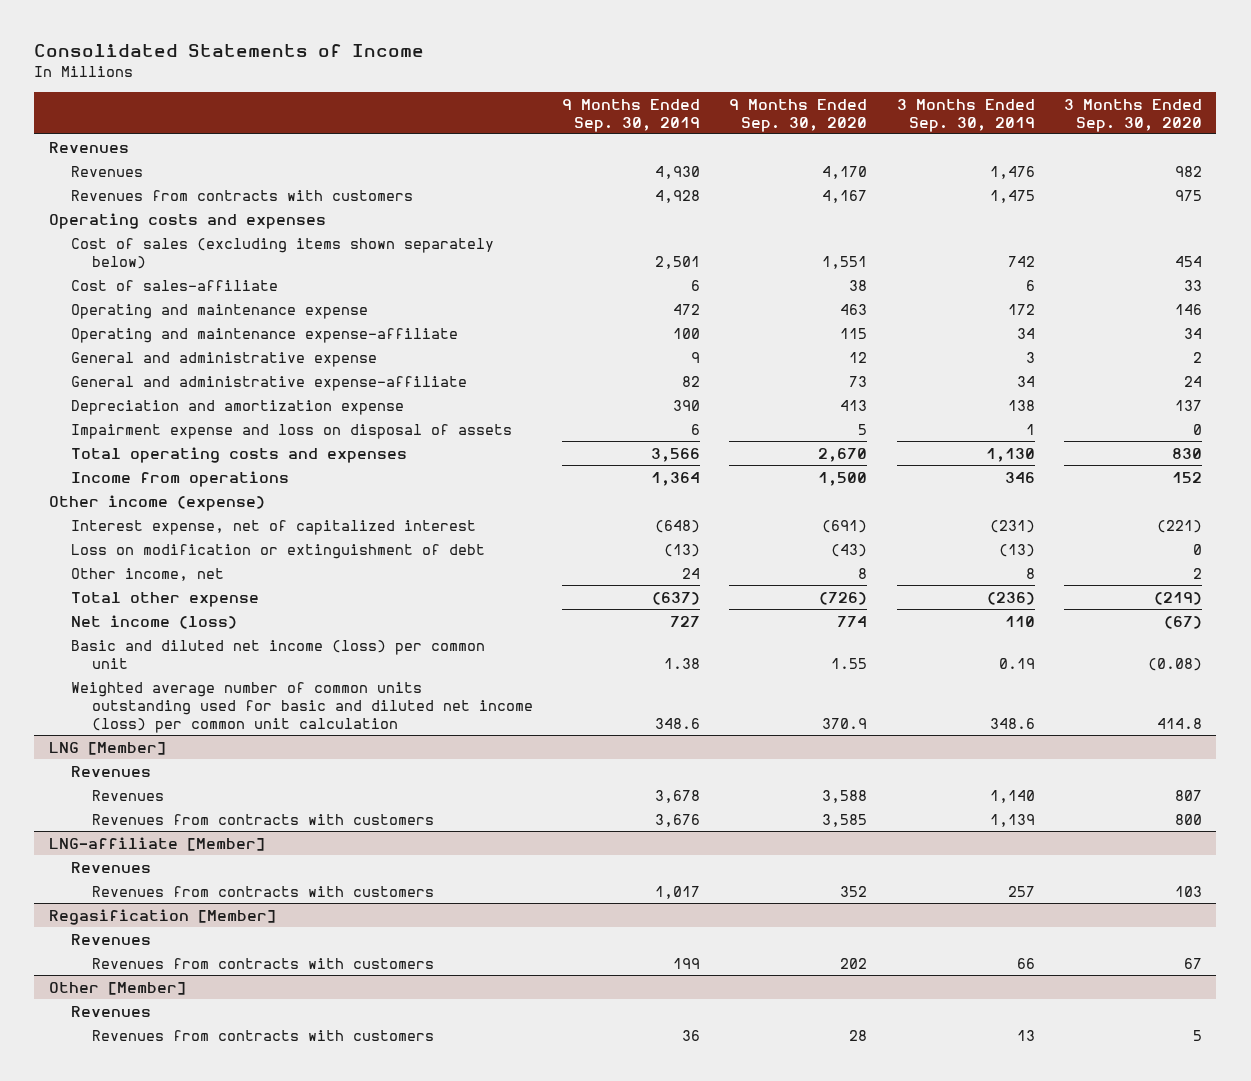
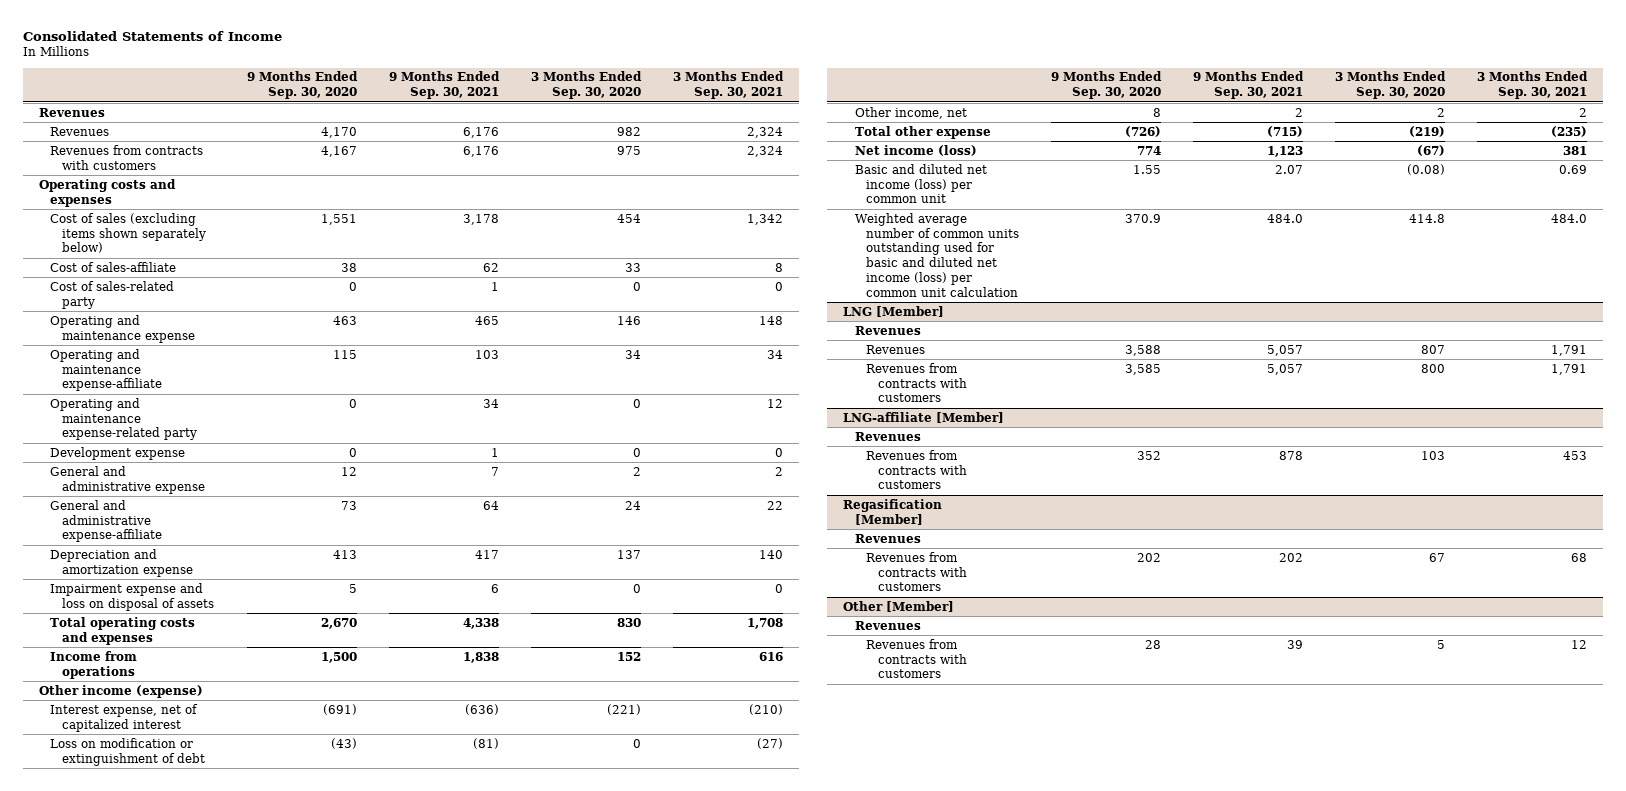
- | 9 Months Ended Sep. 30, 2019 | 9 Months Ended Sep. 30, 2020 | 3 Months Ended Sep. 30, 2019 | 3 Months Ended Sep. 30, 2020
+ | 9 Months Ended Sep. 30, 2020 | 9 Months Ended Sep. 30, 2021 | 3 Months Ended Sep. 30, 2020 | 3 Months Ended Sep. 30, 2021
+ Cost of sales-related party | 0 | 1 | 0 | 0
+ Operating and maintenance expense-related party | 0 | 34 | 0 | 12
+ Development expense | 0 | 1 | 0 | 0

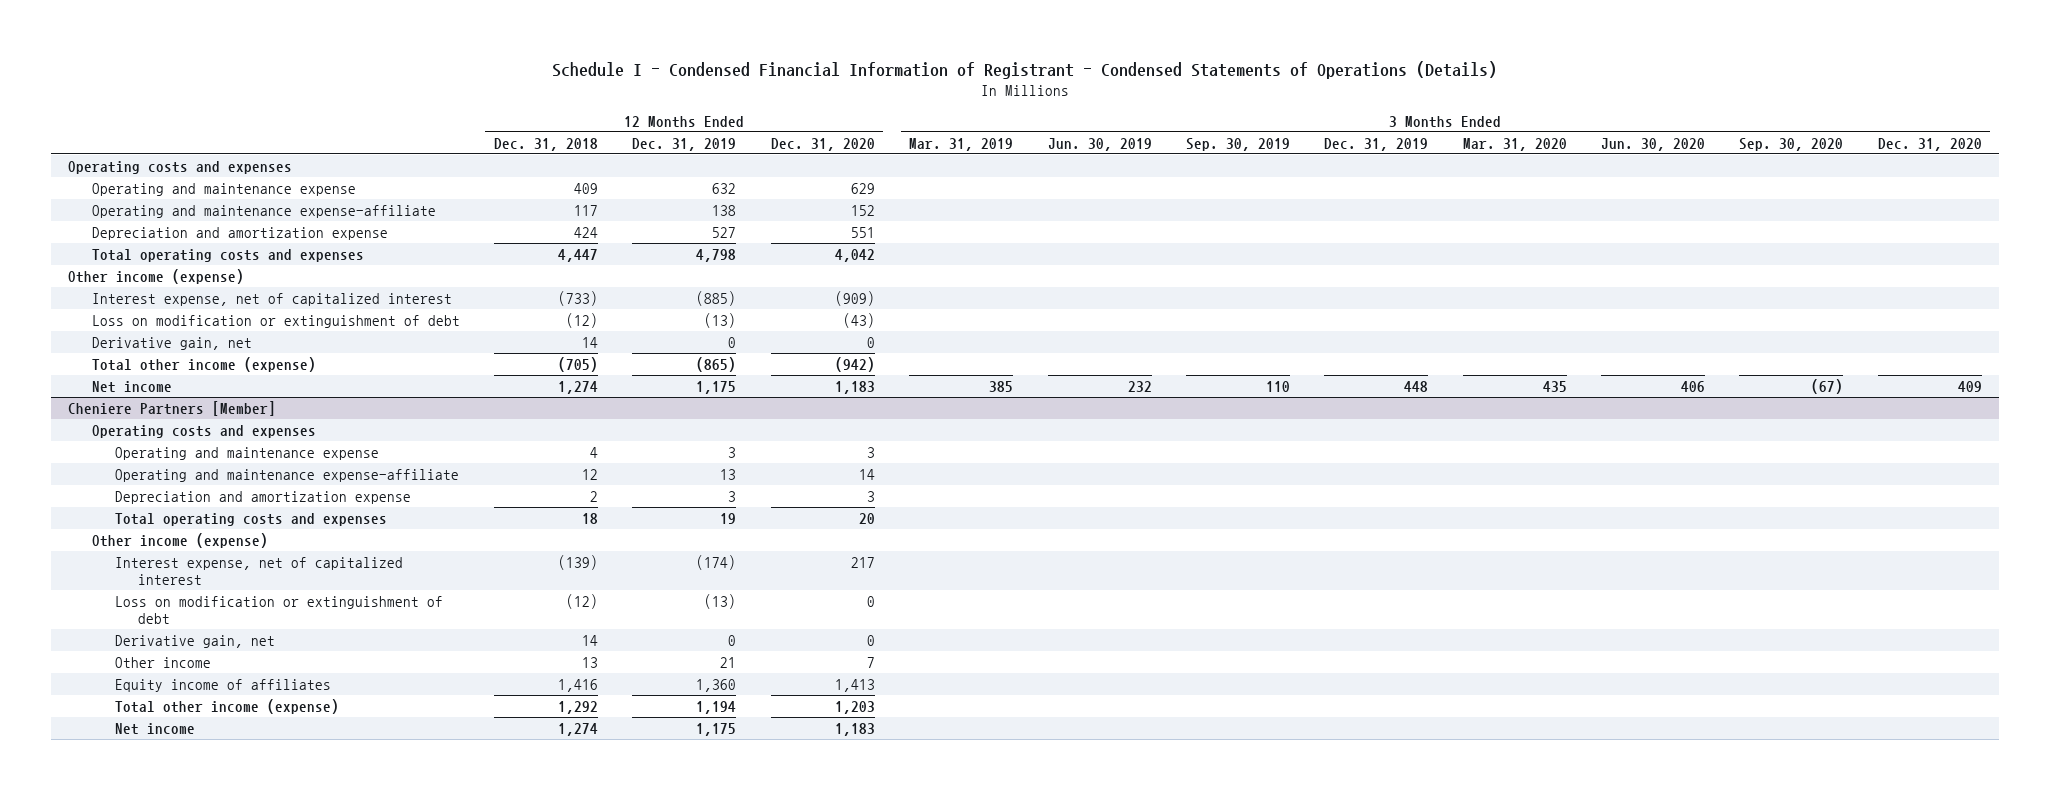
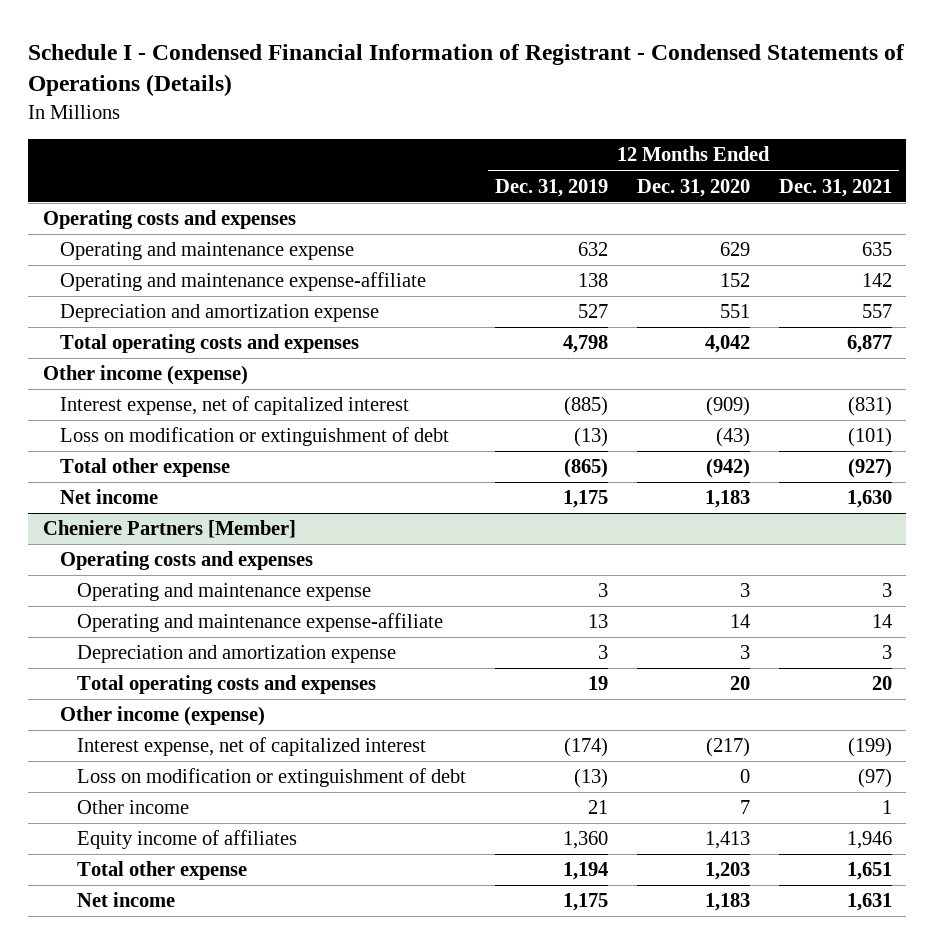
- | 12 Months Ended Dec. 31, 2018 | 12 Months Ended Dec. 31, 2019 | 12 Months Ended Dec. 31, 2020 | 3 Months Ended Mar. 31, 2019 | 3 Months Ended Jun. 30, 2019 | 3 Months Ended Sep. 30, 2019 | 3 Months Ended Dec. 31, 2019 | 3 Months Ended Mar. 31, 2020 | 3 Months Ended Jun. 30, 2020 | 3 Months Ended Sep. 30, 2020 | 3 Months Ended Dec. 31, 2020
+ | 12 Months Ended Dec. 31, 2019 | 12 Months Ended Dec. 31, 2020 | 12 Months Ended Dec. 31, 2021
- Derivative gain, net | 14 | 0 | 0 | | | | | | | |
- Total other income (expense) | (705) | (865) | (942) | | | | | | | |
+ Total other expense | (865) | (942) | (927)
@ Cheniere Partners [Member]
- Interest expense, net of capitalized interest | (139) | (174) | 217 | | | | | | | |
+ Interest expense, net of capitalized interest | (174) | (217) | (199)
- Derivative gain, net | 14 | 0 | 0 | | | | | | | |
- Total other income (expense) | 1,292 | 1,194 | 1,203 | | | | | | | |
+ Total other expense | 1,194 | 1,203 | 1,651

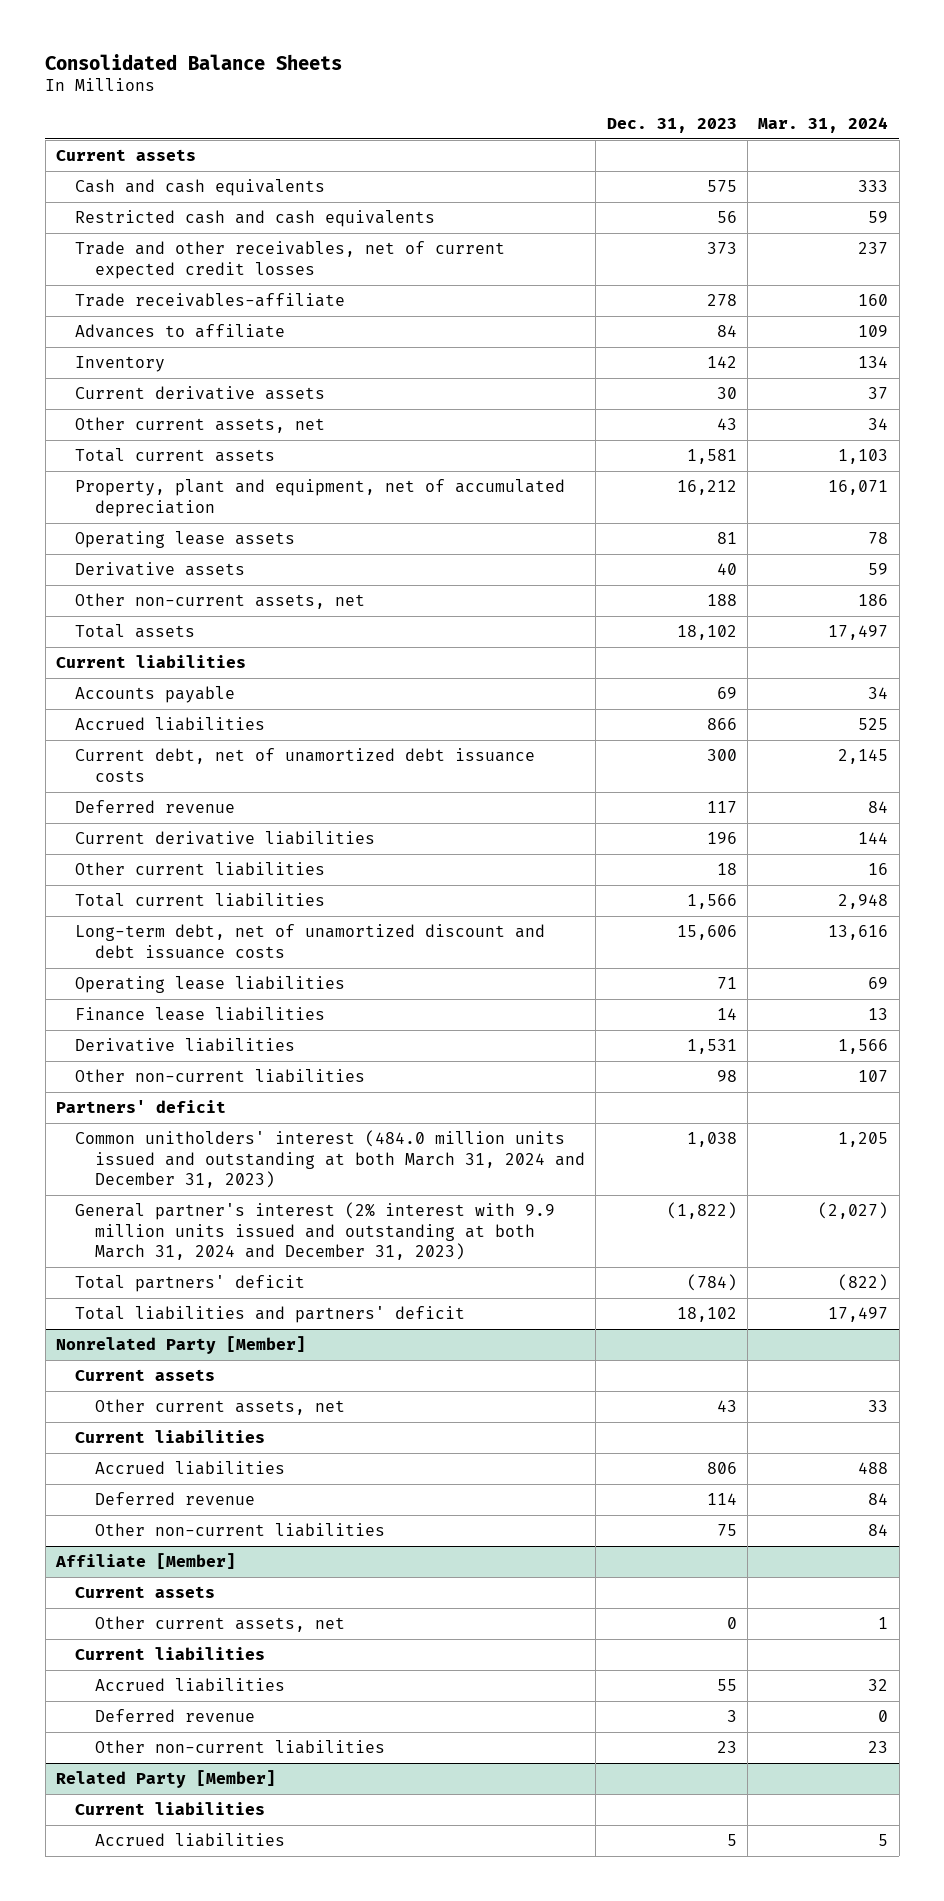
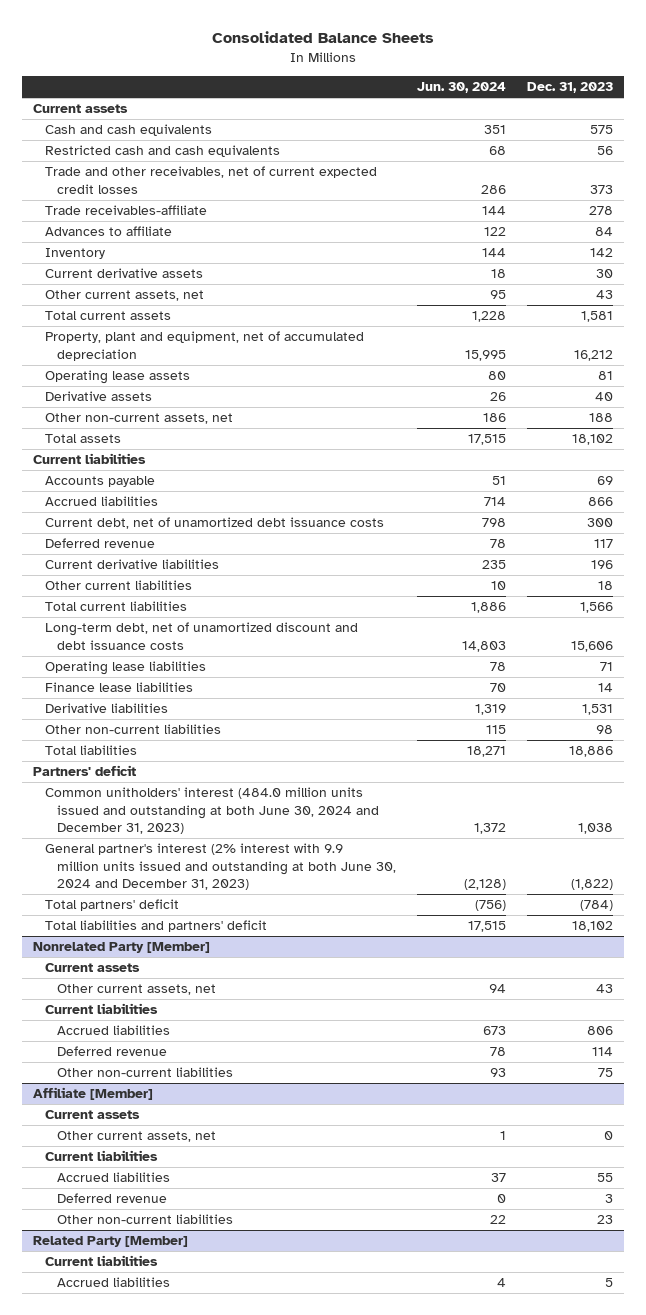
- | Dec. 31, 2023 | Mar. 31, 2024
+ | Jun. 30, 2024 | Dec. 31, 2023
+ Total liabilities | 18,271 | 18,886
- Common unitholders' interest (484.0 million units issued and outstanding at both March 31, 2024 and December 31, 2023) | 1,038 | 1,205
- General partner's interest (2% interest with 9.9 million units issued and outstanding at both March 31, 2024 and December 31, 2023) | (1,822) | (2,027)
+ Common unitholders' interest (484.0 million units issued and outstanding at both June 30, 2024 and December 31, 2023) | 1,372 | 1,038
+ General partner's interest (2% interest with 9.9 million units issued and outstanding at both June 30, 2024 and December 31, 2023) | (2,128) | (1,822)

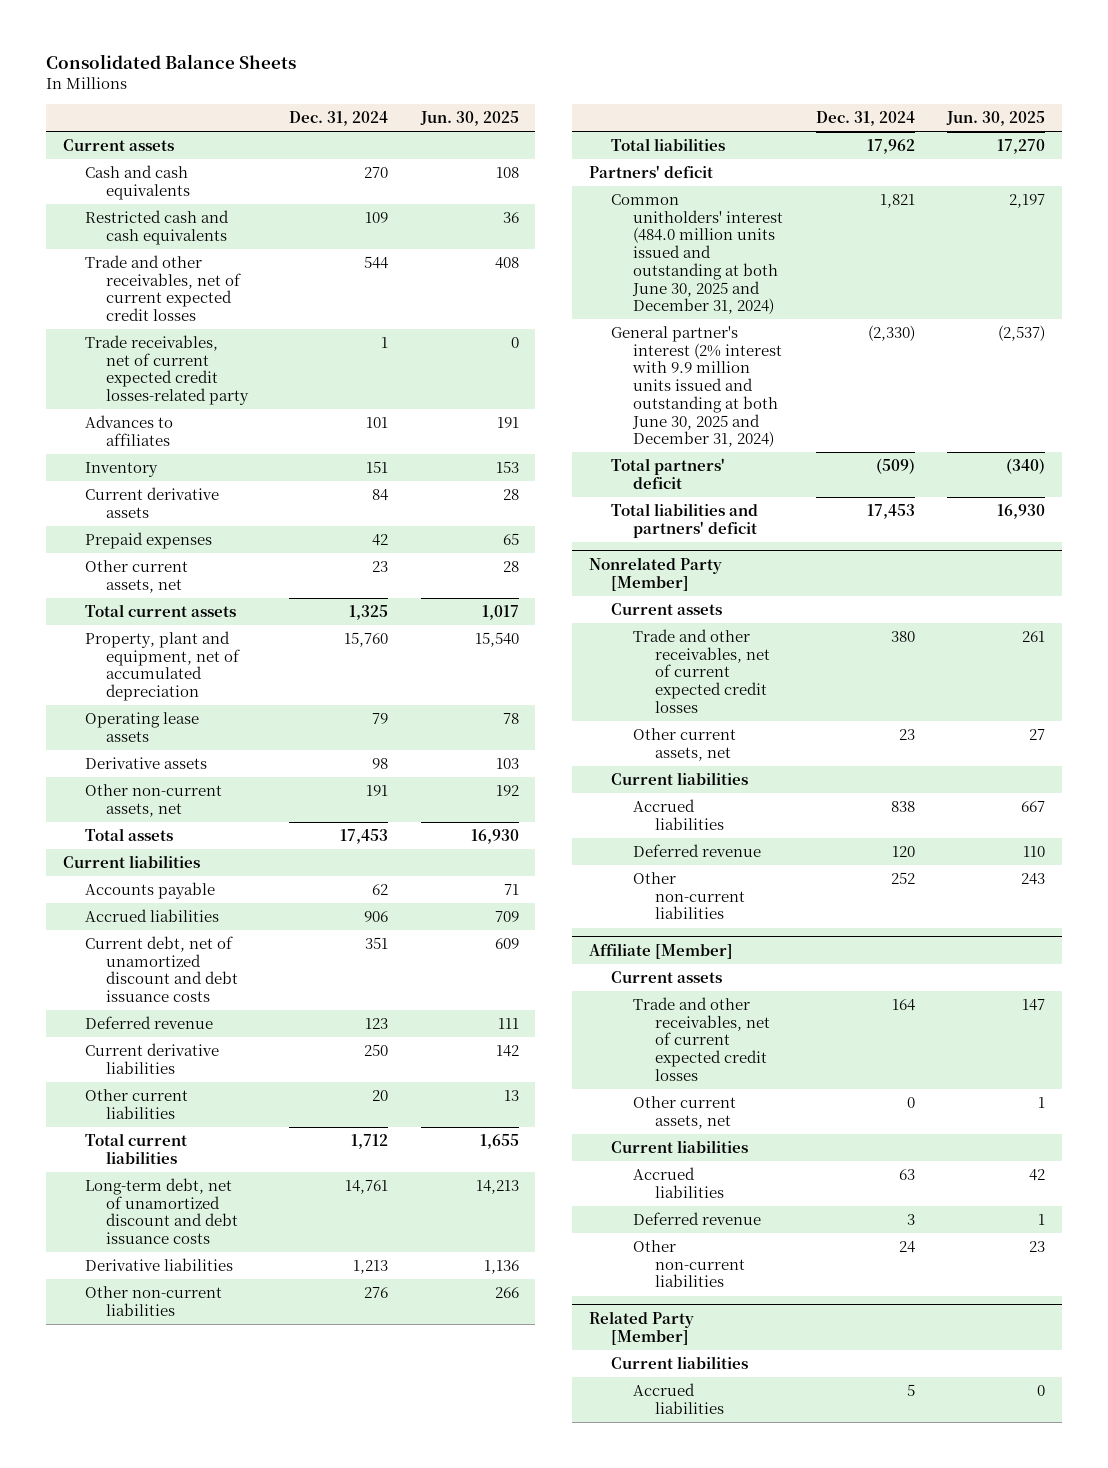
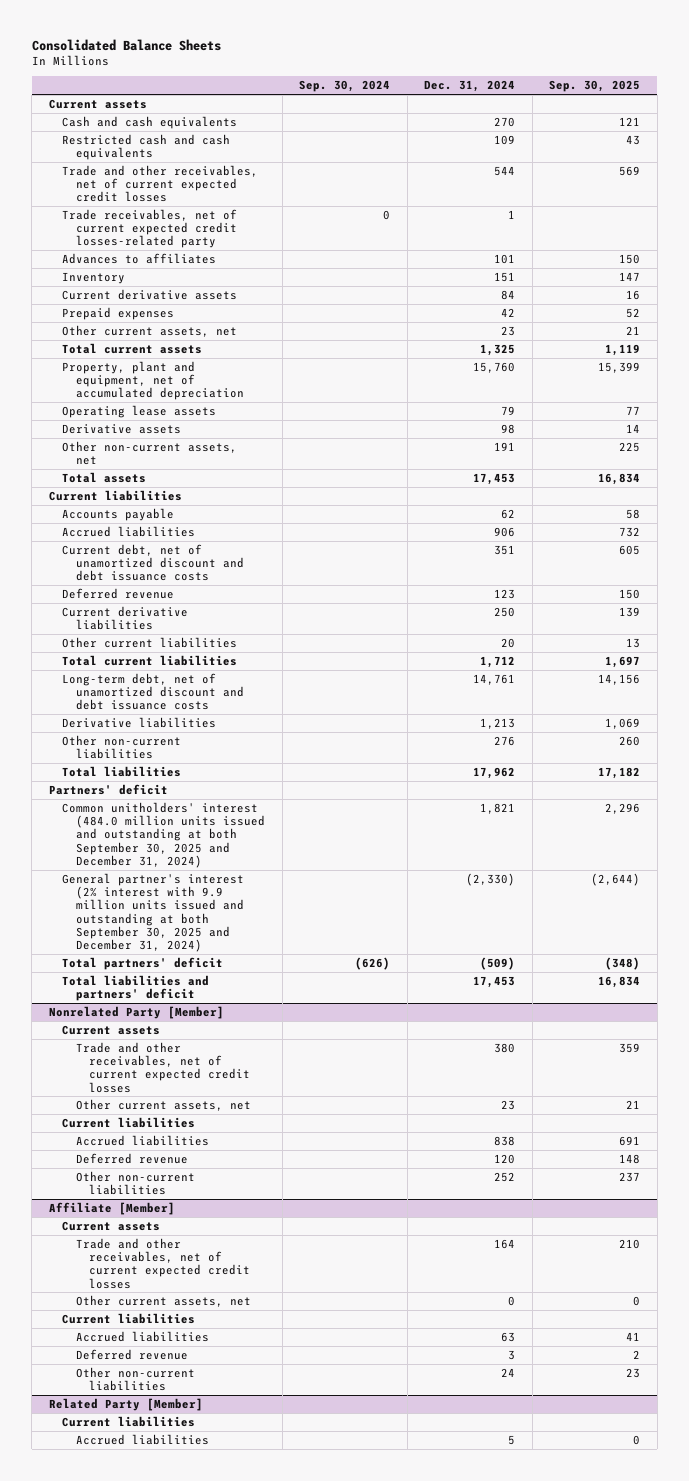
- | Dec. 31, 2024 | Jun. 30, 2025
+ | Sep. 30, 2024 | Dec. 31, 2024 | Sep. 30, 2025
- Common unitholders' interest (484.0 million units issued and outstanding at both June 30, 2025 and December 31, 2024) | 1,821 | 2,197
- General partner's interest (2% interest with 9.9 million units issued and outstanding at both June 30, 2025 and December 31, 2024) | (2,330) | (2,537)
+ Common unitholders' interest (484.0 million units issued and outstanding at both September 30, 2025 and December 31, 2024) | | 1,821 | 2,296
+ General partner's interest (2% interest with 9.9 million units issued and outstanding at both September 30, 2025 and December 31, 2024) | | (2,330) | (2,644)

